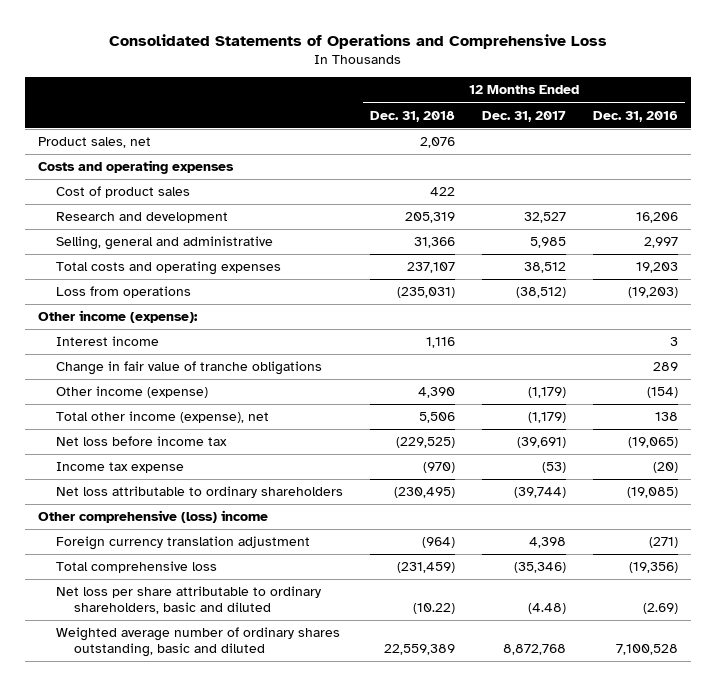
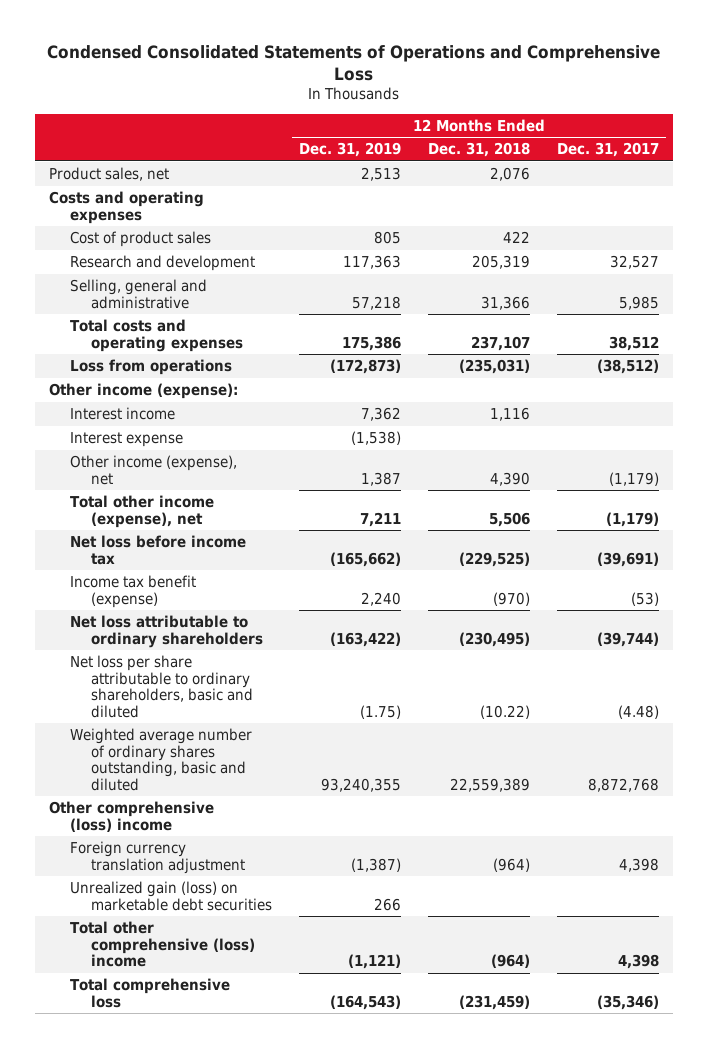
- Consolidated Statements of Operations and Comprehensive Loss
+ Condensed Consolidated Statements of Operations and Comprehensive Loss
- | 12 Months Ended Dec. 31, 2018 | 12 Months Ended Dec. 31, 2017 | 12 Months Ended Dec. 31, 2016
+ | 12 Months Ended Dec. 31, 2019 | 12 Months Ended Dec. 31, 2018 | 12 Months Ended Dec. 31, 2017
- Change in fair value of tranche obligations | | | 289
- Other income (expense) | 4,390 | (1,179) | (154)
+ Interest expense | (1,538) | |
+ Other income (expense), net | 1,387 | 4,390 | (1,179)
- Income tax expense | (970) | (53) | (20)
+ Income tax benefit (expense) | 2,240 | (970) | (53)
moved up: Net loss per share attributable to ordinary shareholders, basic and diluted | (1.75) | (10.22) | (4.48)
moved up: Weighted average number of ordinary shares outstanding, basic and diluted | 93,240,355 | 22,559,389 | 8,872,768
+ Unrealized gain (loss) on marketable debt securities | 266 | |
+ Total other comprehensive (loss) income | (1,121) | (964) | 4,398

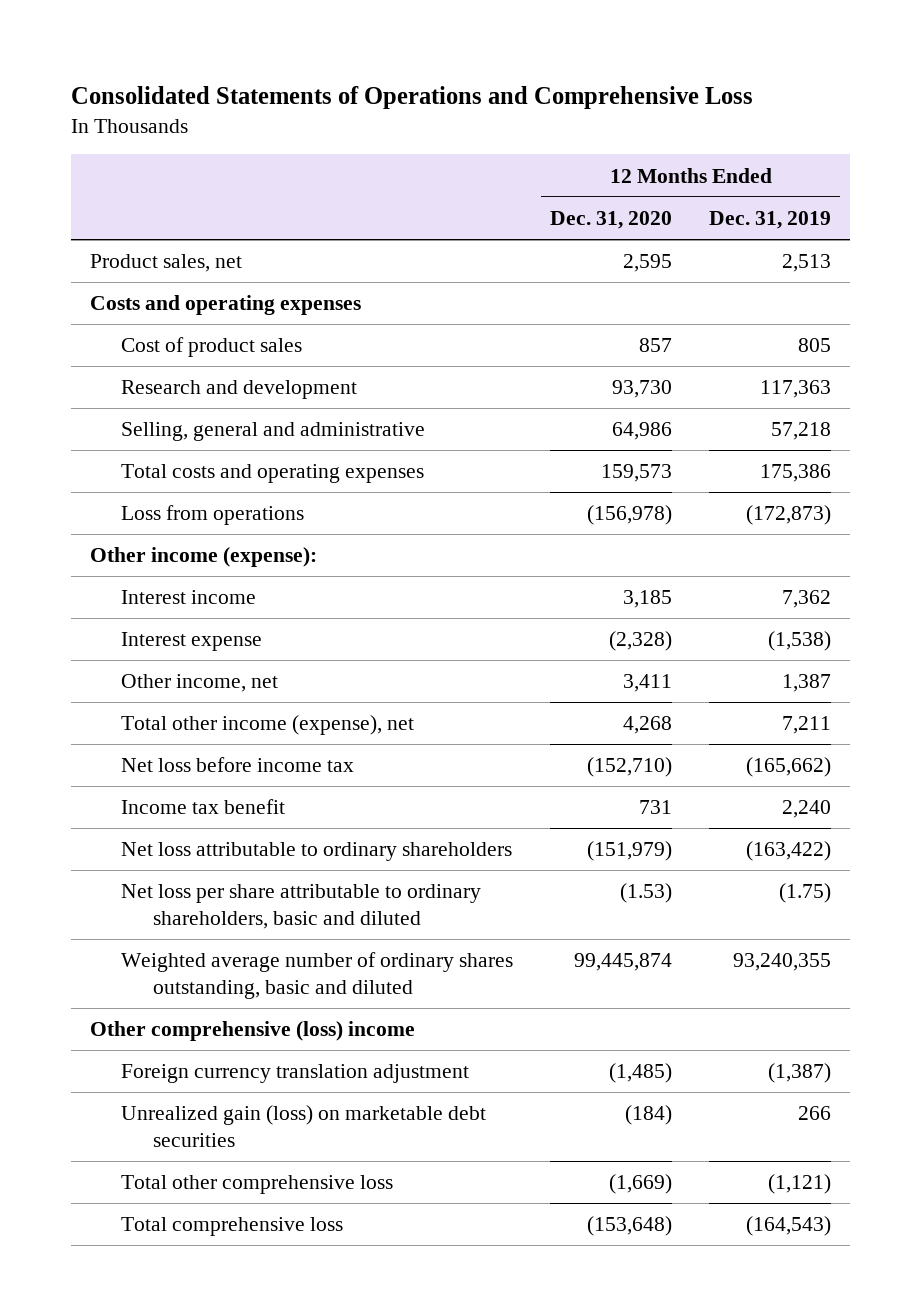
- Condensed Consolidated Statements of Operations and Comprehensive Loss
+ Consolidated Statements of Operations and Comprehensive Loss
- | 12 Months Ended Dec. 31, 2019 | 12 Months Ended Dec. 31, 2018 | 12 Months Ended Dec. 31, 2017
+ | 12 Months Ended Dec. 31, 2020 | 12 Months Ended Dec. 31, 2019
- Other income (expense), net | 1,387 | 4,390 | (1,179)
+ Other income, net | 3,411 | 1,387
- Income tax benefit (expense) | 2,240 | (970) | (53)
+ Income tax benefit | 731 | 2,240
- Total other comprehensive (loss) income | (1,121) | (964) | 4,398
+ Total other comprehensive loss | (1,669) | (1,121)

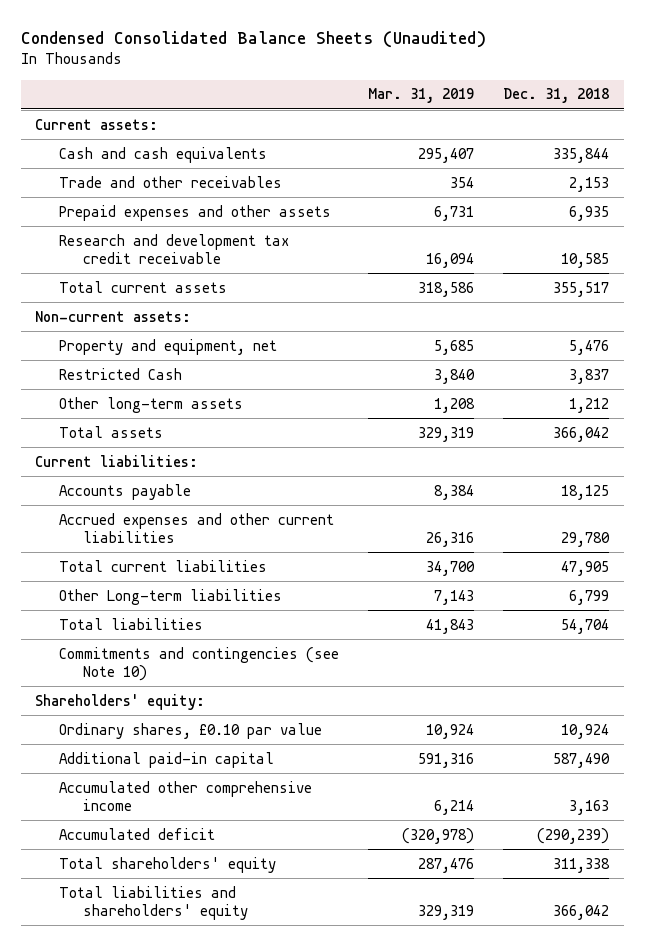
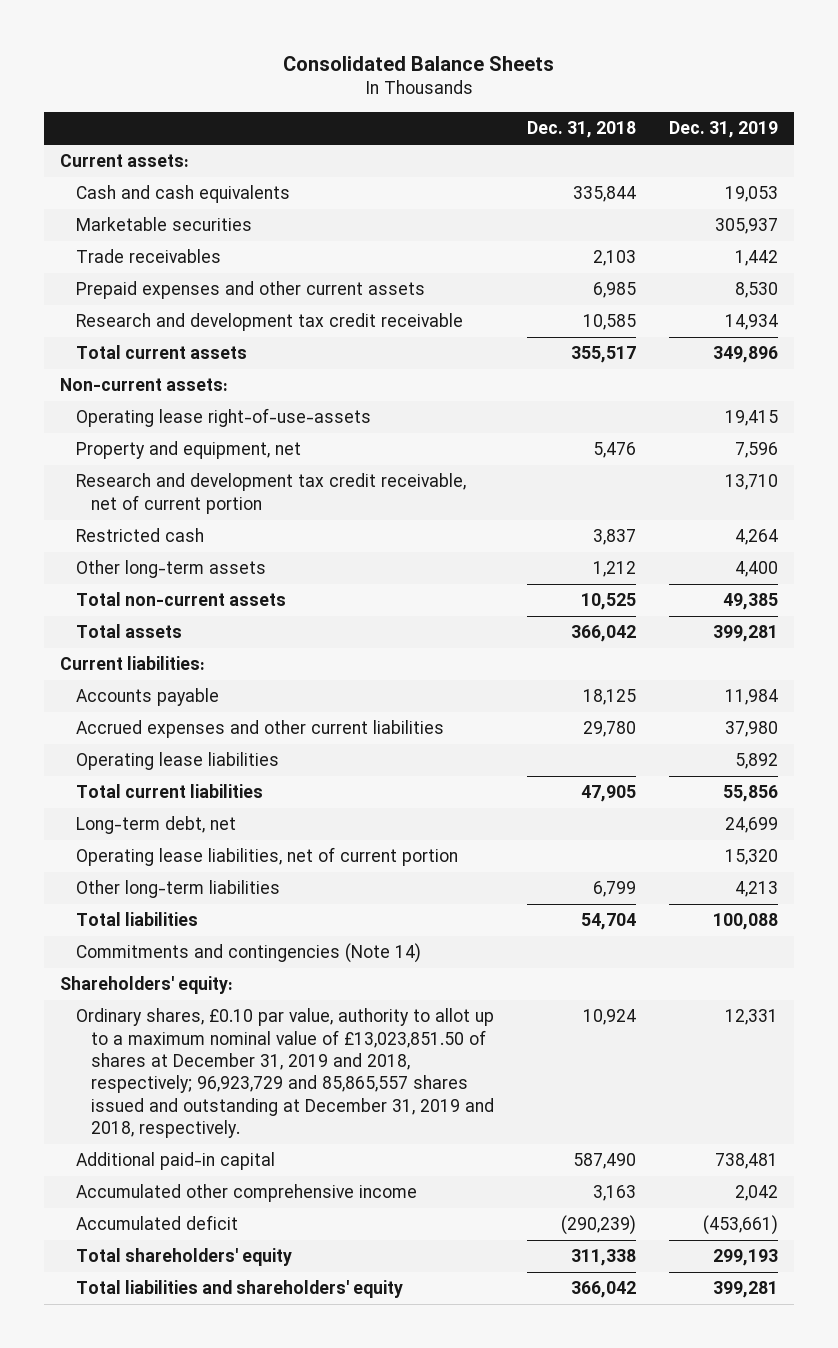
- Condensed Consolidated Balance Sheets (Unaudited)
+ Consolidated Balance Sheets
- | Mar. 31, 2019 | Dec. 31, 2018
+ | Dec. 31, 2018 | Dec. 31, 2019
- Trade and other receivables | 354 | 2,153
- Prepaid expenses and other assets | 6,731 | 6,935
+ Marketable securities | | 305,937
+ Trade receivables | 2,103 | 1,442
+ Prepaid expenses and other current assets | 6,985 | 8,530
+ Operating lease right-of-use-assets | | 19,415
- Restricted Cash | 3,840 | 3,837
+ Research and development tax credit receivable, net of current portion | | 13,710
+ Restricted cash | 3,837 | 4,264
+ Total non-current assets | 10,525 | 49,385
+ Operating lease liabilities | | 5,892
- Other Long-term liabilities | 7,143 | 6,799
+ Long-term debt, net | | 24,699
+ Operating lease liabilities, net of current portion | | 15,320
+ Other long-term liabilities | 6,799 | 4,213
- Commitments and contingencies (see Note 10)
+ Commitments and contingencies (Note 14)
- Ordinary shares, £0.10 par value | 10,924 | 10,924
+ Ordinary shares, £0.10 par value, authority to allot up to a maximum nominal value of £13,023,851.50 of shares at December 31, 2019 and 2018, respectively; 96,923,729 and 85,865,557 shares issued and outstanding at December 31, 2019 and 2018, respectively. | 10,924 | 12,331

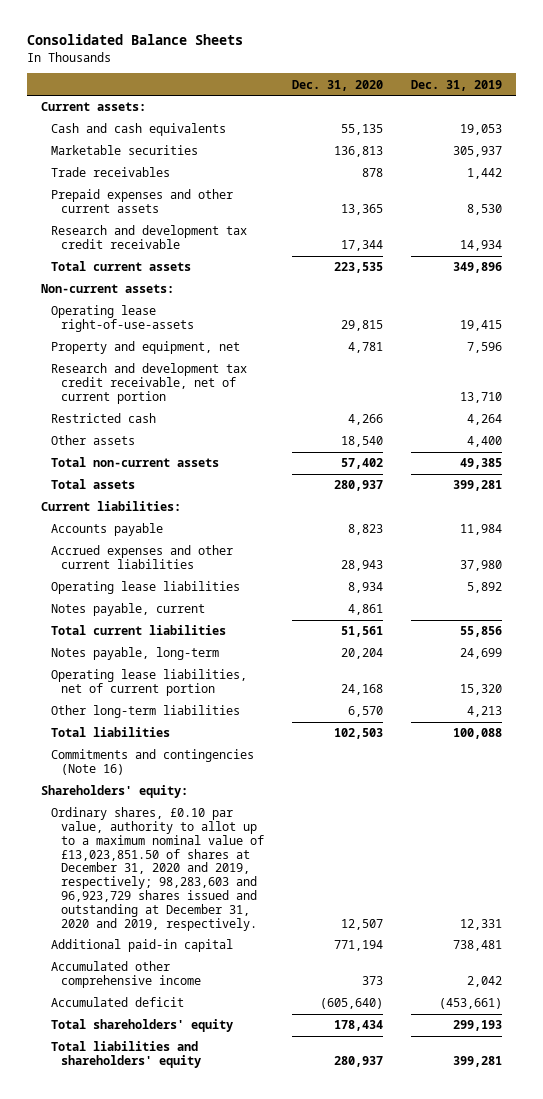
- | Dec. 31, 2018 | Dec. 31, 2019
+ | Dec. 31, 2020 | Dec. 31, 2019
- Other long-term assets | 1,212 | 4,400
+ Other assets | 18,540 | 4,400
+ Notes payable, current | 4,861 |
- Long-term debt, net | | 24,699
+ Notes payable, long-term | 20,204 | 24,699
- Commitments and contingencies (Note 14)
+ Commitments and contingencies (Note 16)
- Ordinary shares, £0.10 par value, authority to allot up to a maximum nominal value of £13,023,851.50 of shares at December 31, 2019 and 2018, respectively; 96,923,729 and 85,865,557 shares issued and outstanding at December 31, 2019 and 2018, respectively. | 10,924 | 12,331
+ Ordinary shares, £0.10 par value, authority to allot up to a maximum nominal value of £13,023,851.50 of shares at December 31, 2020 and 2019, respectively; 98,283,603 and 96,923,729 shares issued and outstanding at December 31, 2020 and 2019, respectively. | 12,507 | 12,331

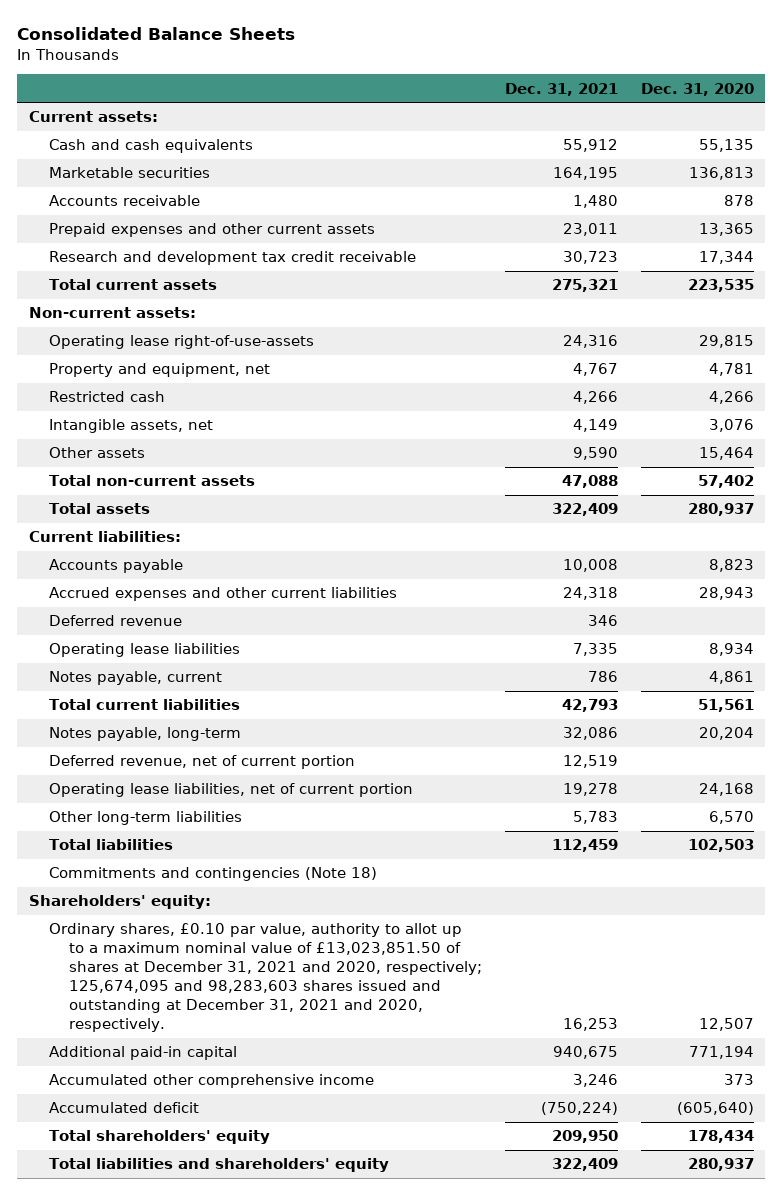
- | Dec. 31, 2020 | Dec. 31, 2019
+ | Dec. 31, 2021 | Dec. 31, 2020
- Trade receivables | 878 | 1,442
+ Accounts receivable | 1,480 | 878
- Research and development tax credit receivable, net of current portion | | 13,710
- Other assets | 18,540 | 4,400
+ Intangible assets, net | 4,149 | 3,076
+ Other assets | 9,590 | 15,464
+ Deferred revenue | 346 |
+ Deferred revenue, net of current portion | 12,519 |
- Commitments and contingencies (Note 16)
+ Commitments and contingencies (Note 18)
- Ordinary shares, £0.10 par value, authority to allot up to a maximum nominal value of £13,023,851.50 of shares at December 31, 2020 and 2019, respectively; 98,283,603 and 96,923,729 shares issued and outstanding at December 31, 2020 and 2019, respectively. | 12,507 | 12,331
+ Ordinary shares, £0.10 par value, authority to allot up to a maximum nominal value of £13,023,851.50 of shares at December 31, 2021 and 2020, respectively; 125,674,095 and 98,283,603 shares issued and outstanding at December 31, 2021 and 2020, respectively. | 16,253 | 12,507

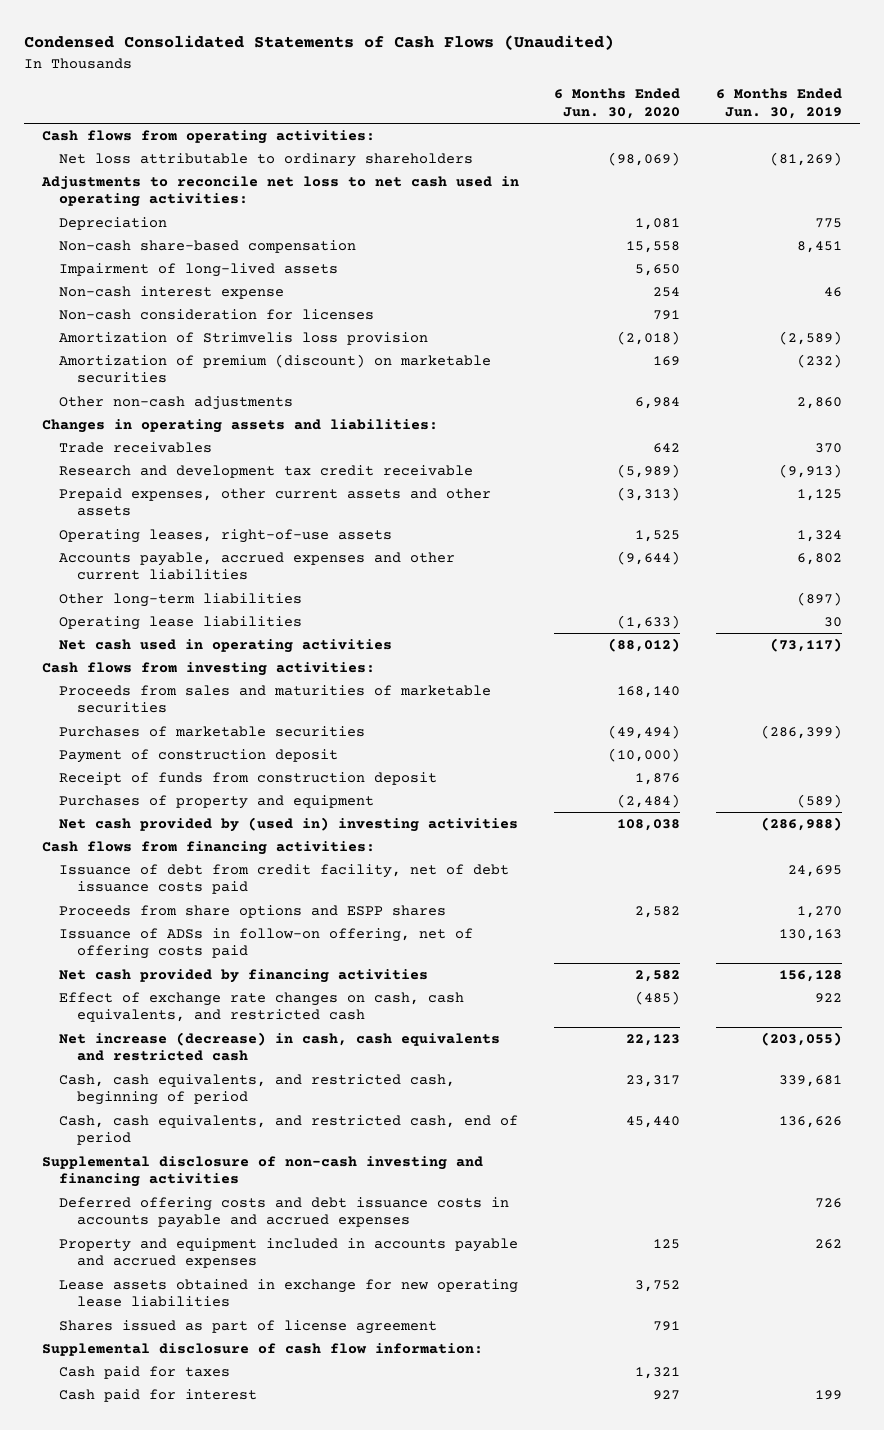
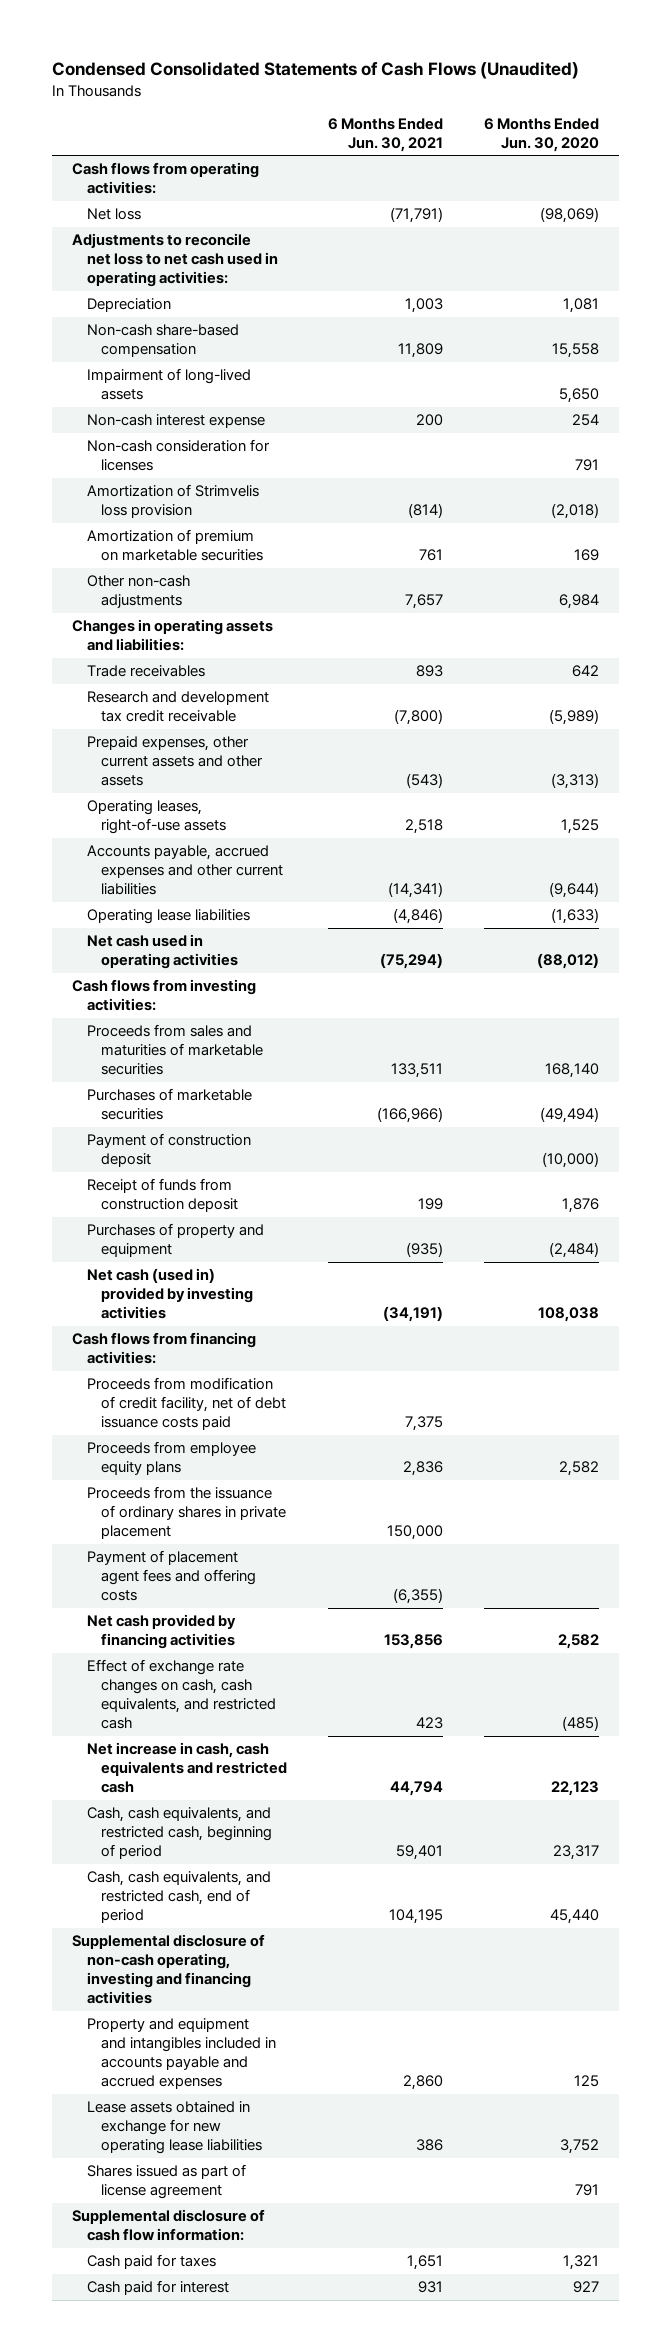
- | 6 Months Ended Jun. 30, 2020 | 6 Months Ended Jun. 30, 2019
+ | 6 Months Ended Jun. 30, 2021 | 6 Months Ended Jun. 30, 2020
- Net loss attributable to ordinary shareholders | (98,069) | (81,269)
+ Net loss | (71,791) | (98,069)
- Amortization of premium (discount) on marketable securities | 169 | (232)
+ Amortization of premium on marketable securities | 761 | 169
- Other long-term liabilities | | (897)
- Net cash provided by (used in) investing activities | 108,038 | (286,988)
+ Net cash (used in) provided by investing activities | (34,191) | 108,038
- Issuance of debt from credit facility, net of debt issuance costs paid | | 24,695
- Proceeds from share options and ESPP shares | 2,582 | 1,270
- Issuance of ADSs in follow-on offering, net of offering costs paid | | 130,163
+ Proceeds from modification of credit facility, net of debt issuance costs paid | 7,375 |
+ Proceeds from employee equity plans | 2,836 | 2,582
+ Proceeds from the issuance of ordinary shares in private placement | 150,000 |
+ Payment of placement agent fees and offering costs | (6,355) |
- Net increase (decrease) in cash, cash equivalents and restricted cash | 22,123 | (203,055)
+ Net increase in cash, cash equivalents and restricted cash | 44,794 | 22,123
- Supplemental disclosure of non-cash investing and financing activities
- Deferred offering costs and debt issuance costs in accounts payable and accrued expenses | | 726
- Property and equipment included in accounts payable and accrued expenses | 125 | 262
+ Supplemental disclosure of non-cash operating, investing and financing activities
+ Property and equipment and intangibles included in accounts payable and accrued expenses | 2,860 | 125

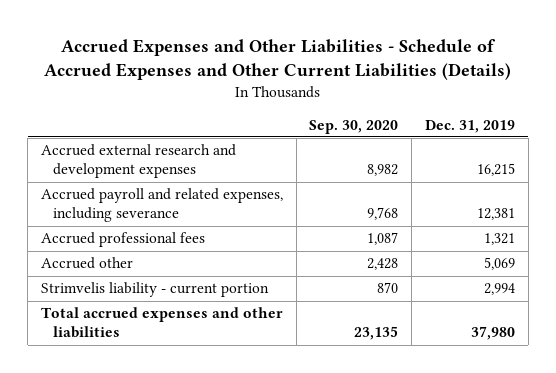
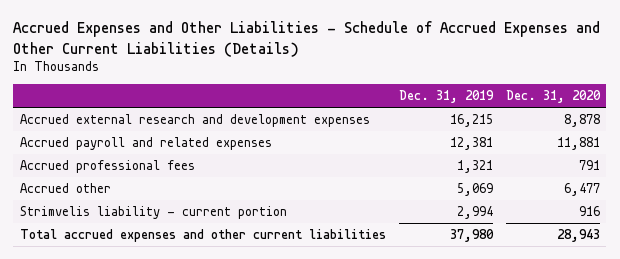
- | Sep. 30, 2020 | Dec. 31, 2019
+ | Dec. 31, 2019 | Dec. 31, 2020
- Accrued payroll and related expenses, including severance | 9,768 | 12,381
+ Accrued payroll and related expenses | 12,381 | 11,881
- Total accrued expenses and other liabilities | 23,135 | 37,980
+ Total accrued expenses and other current liabilities | 37,980 | 28,943

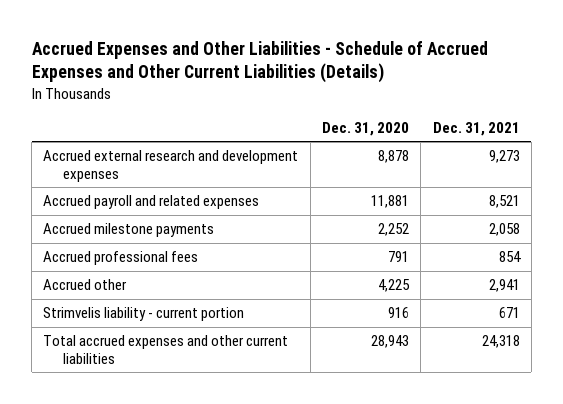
- | Dec. 31, 2019 | Dec. 31, 2020
+ | Dec. 31, 2020 | Dec. 31, 2021
+ Accrued milestone payments | 2,252 | 2,058
- Accrued other | 5,069 | 6,477
+ Accrued other | 4,225 | 2,941

